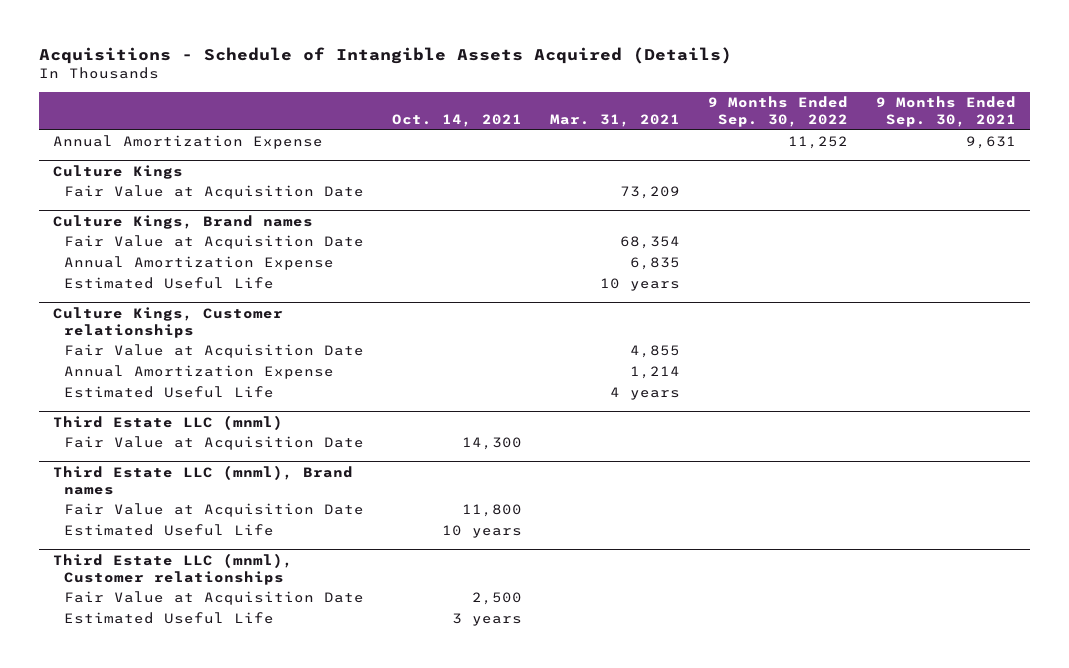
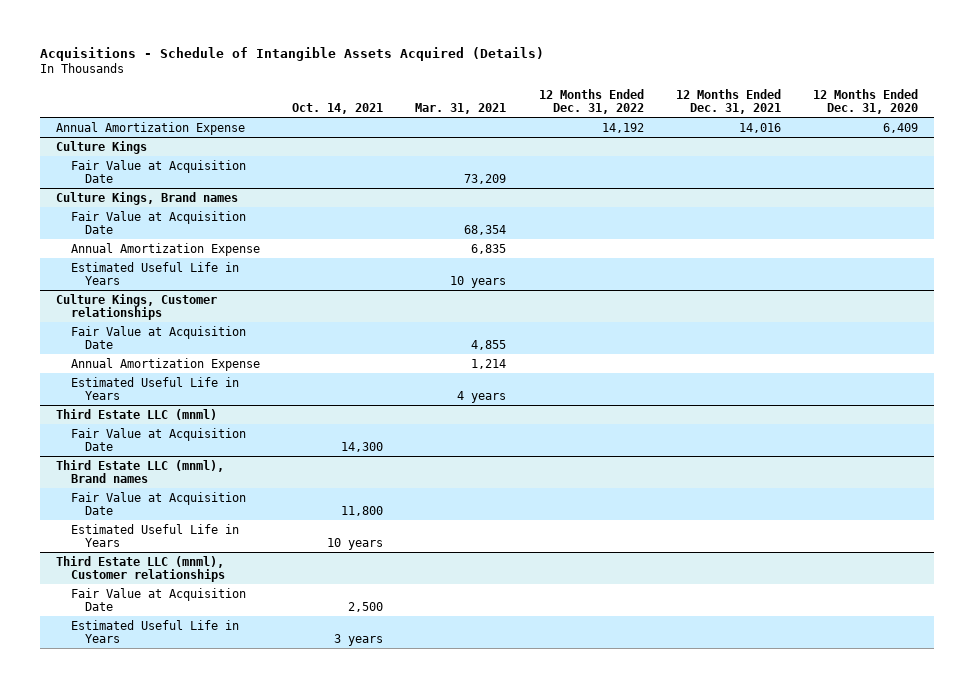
- | Oct. 14, 2021 | Mar. 31, 2021 | 9 Months Ended Sep. 30, 2022 | 9 Months Ended Sep. 30, 2021
+ | Oct. 14, 2021 | Mar. 31, 2021 | 12 Months Ended Dec. 31, 2022 | 12 Months Ended Dec. 31, 2021 | 12 Months Ended Dec. 31, 2020
@ Culture Kings, Brand names
- Estimated Useful Life | | 10 years | |
+ Estimated Useful Life in Years | | 10 years | | |
@ Culture Kings, Customer relationships
- Estimated Useful Life | | 4 years | |
+ Estimated Useful Life in Years | | 4 years | | |
@ Third Estate LLC (mnml), Brand names
- Estimated Useful Life | 10 years | | |
+ Estimated Useful Life in Years | 10 years | | | |
@ Third Estate LLC (mnml), Customer relationships
- Estimated Useful Life | 3 years | | |
+ Estimated Useful Life in Years | 3 years | | | |

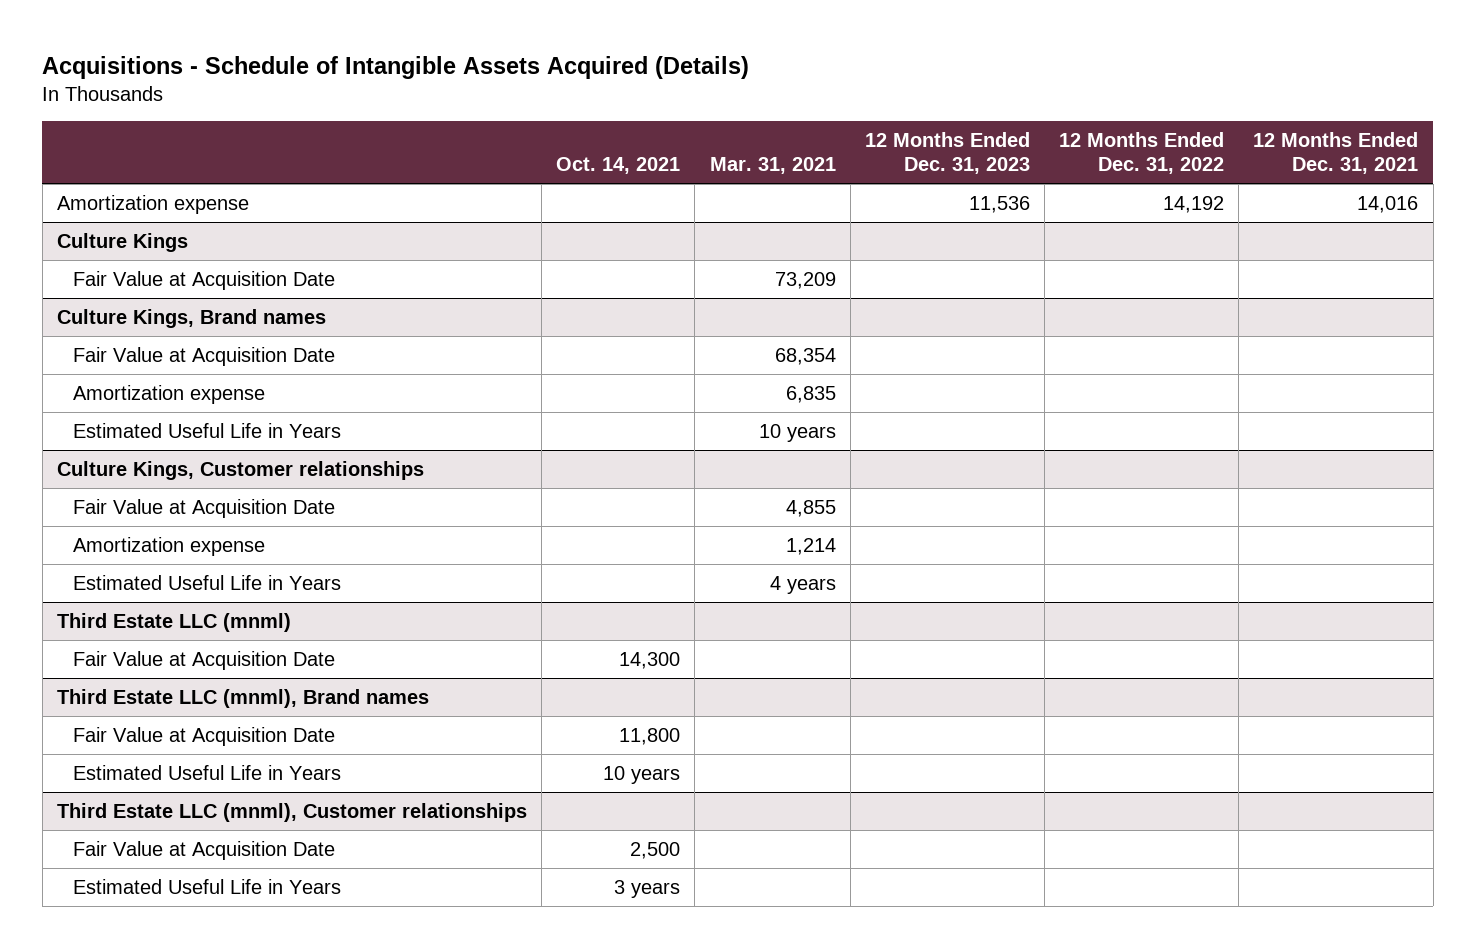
- | Oct. 14, 2021 | Mar. 31, 2021 | 12 Months Ended Dec. 31, 2022 | 12 Months Ended Dec. 31, 2021 | 12 Months Ended Dec. 31, 2020
+ | Oct. 14, 2021 | Mar. 31, 2021 | 12 Months Ended Dec. 31, 2023 | 12 Months Ended Dec. 31, 2022 | 12 Months Ended Dec. 31, 2021
- Annual Amortization Expense | | | 14,192 | 14,016 | 6,409
+ Amortization expense | | | 11,536 | 14,192 | 14,016
@ Culture Kings, Brand names
- Annual Amortization Expense | | 6,835 | | |
+ Amortization expense | | 6,835 | | |
@ Culture Kings, Customer relationships
- Annual Amortization Expense | | 1,214 | | |
+ Amortization expense | | 1,214 | | |

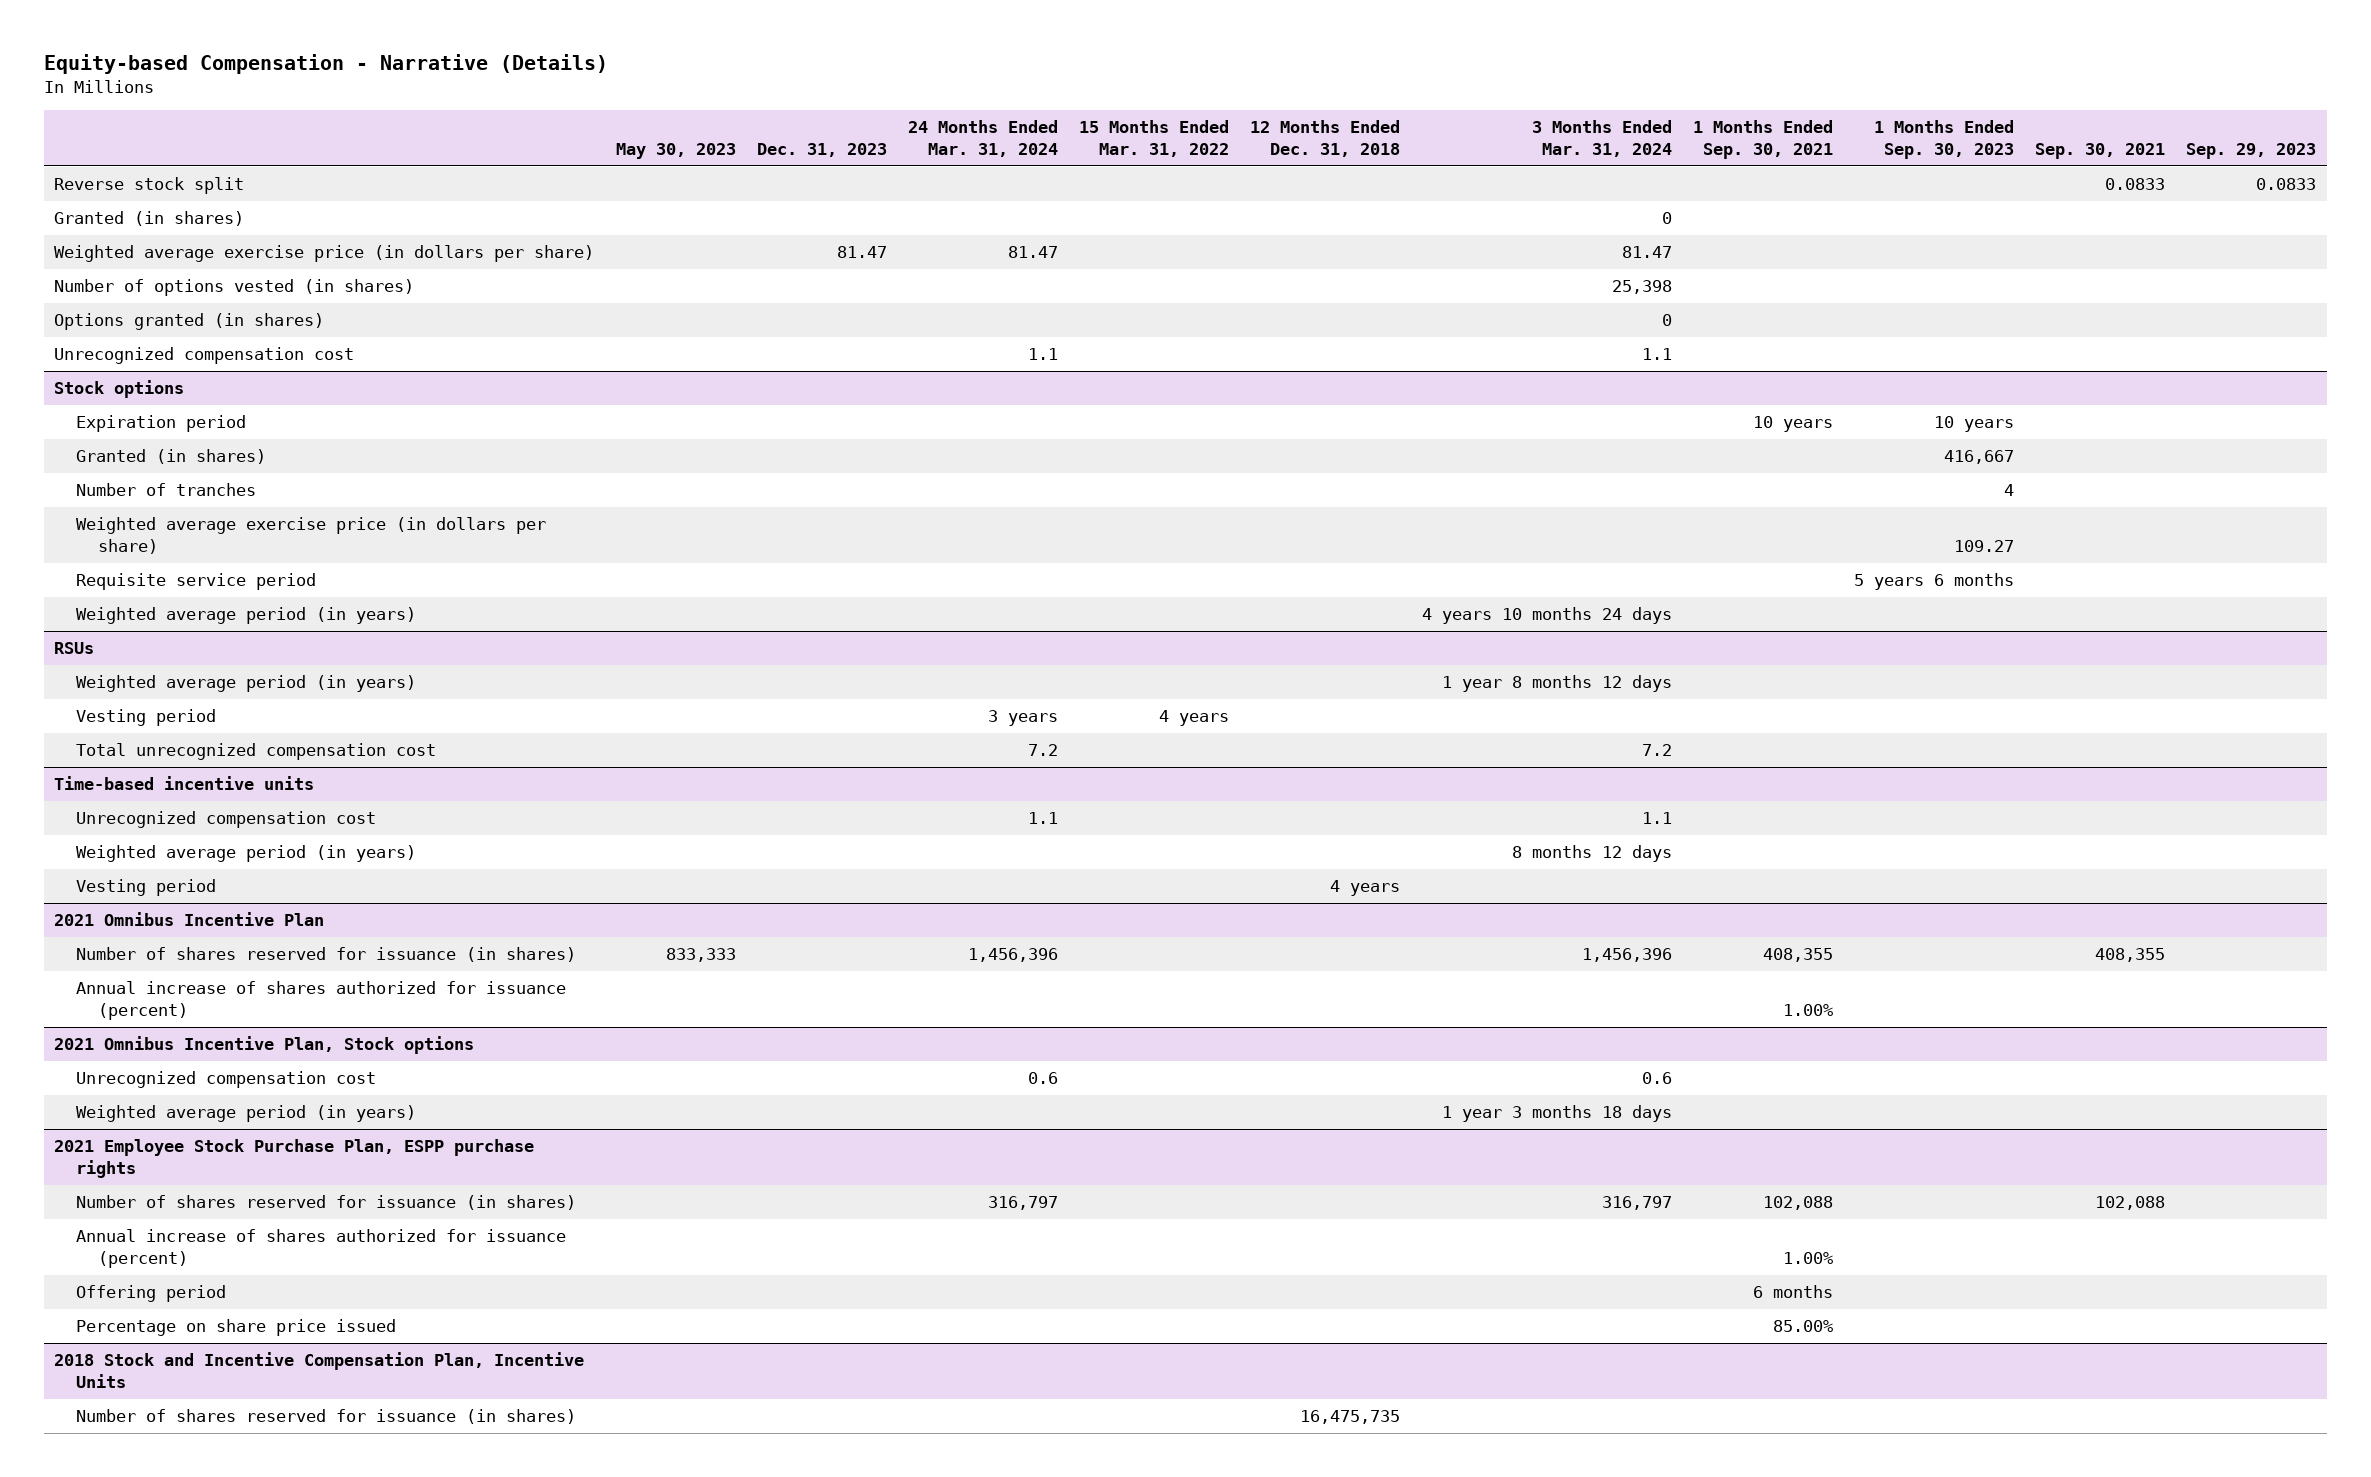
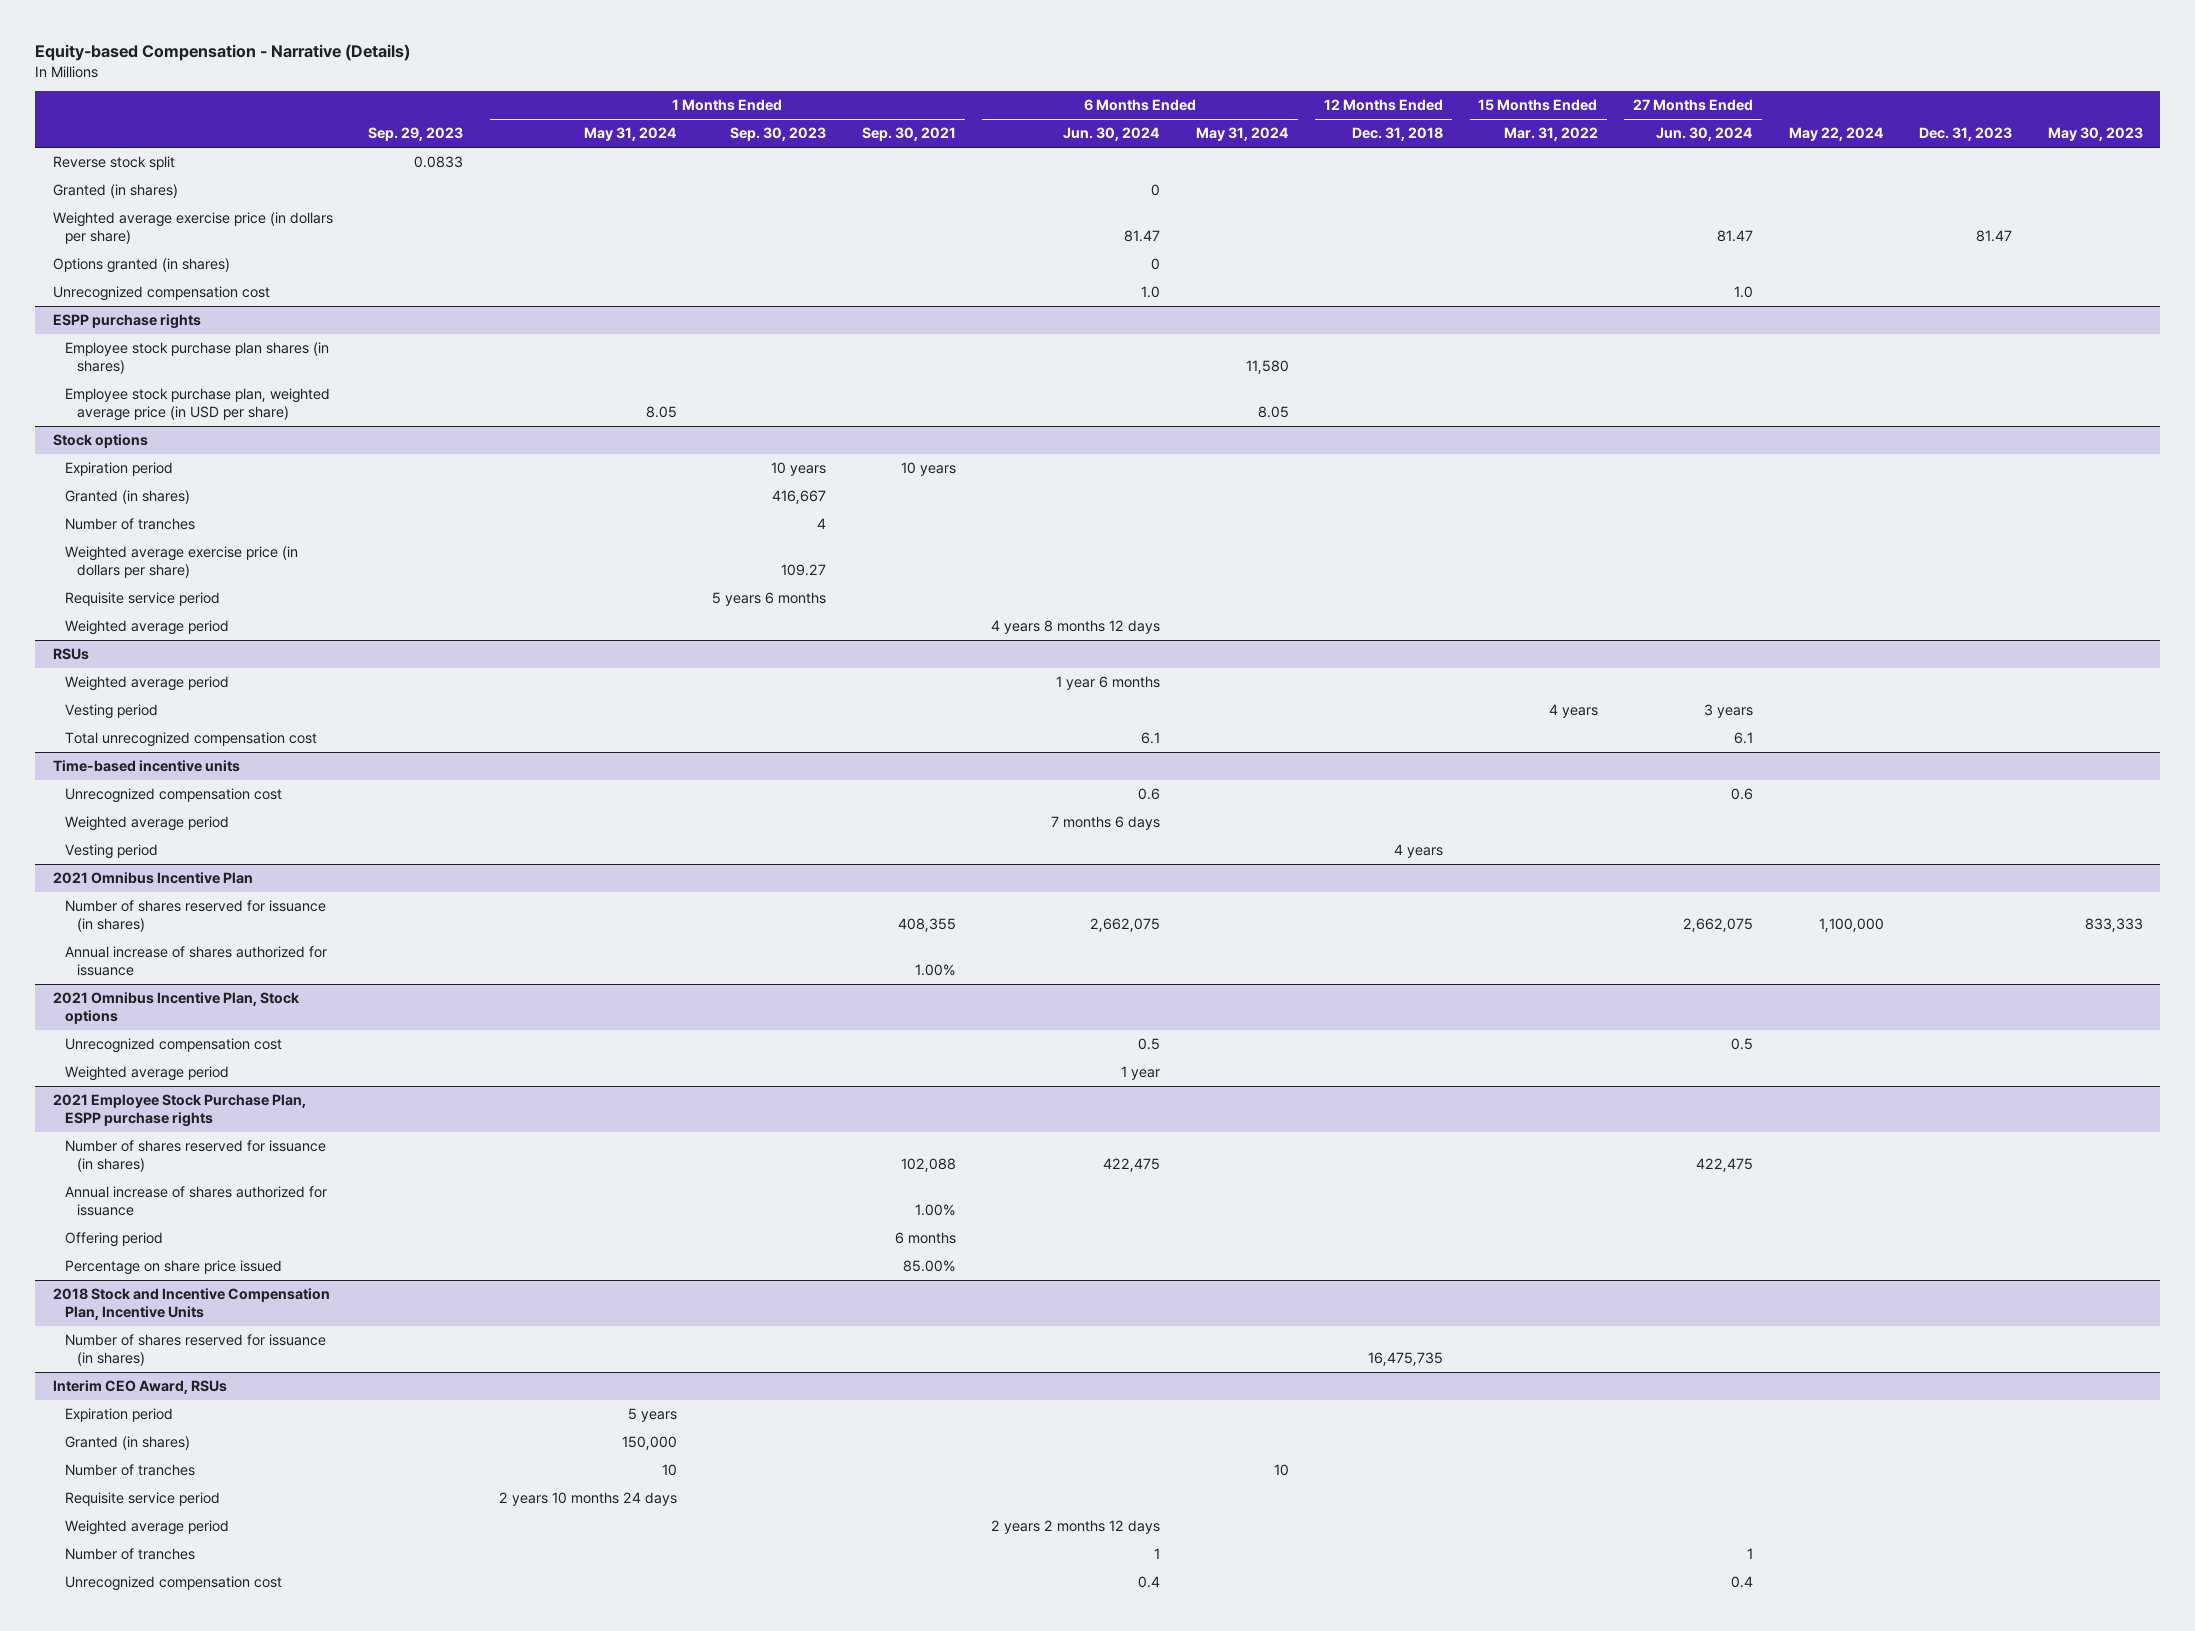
- | May 30, 2023 | Dec. 31, 2023 | 24 Months Ended Mar. 31, 2024 | 15 Months Ended Mar. 31, 2022 | 12 Months Ended Dec. 31, 2018 | 3 Months Ended Mar. 31, 2024 | 1 Months Ended Sep. 30, 2021 | 1 Months Ended Sep. 30, 2023 | Sep. 30, 2021 | Sep. 29, 2023
+ | Sep. 29, 2023 | 1 Months Ended May 31, 2024 | 1 Months Ended Sep. 30, 2023 | 1 Months Ended Sep. 30, 2021 | 6 Months Ended Jun. 30, 2024 | 6 Months Ended May 31, 2024 | 12 Months Ended Dec. 31, 2018 | 15 Months Ended Mar. 31, 2022 | 27 Months Ended Jun. 30, 2024 | May 22, 2024 | Dec. 31, 2023 | May 30, 2023
- Number of options vested (in shares) | | | | | | 25,398 | | | |
+ ESPP purchase rights
+ Employee stock purchase plan shares (in shares) | | | | | | 11,580 | | | | | |
+ Employee stock purchase plan, weighted average price (in USD per share) | | 8.05 | | | | 8.05 | | | | | |
@ Stock options
- Weighted average period (in years) | | | | | | 4 years 10 months 24 days | | | |
+ Weighted average period | | | | | 4 years 8 months 12 days | | | | | | |
@ RSUs
- Weighted average period (in years) | | | | | | 1 year 8 months 12 days | | | |
+ Weighted average period | | | | | 1 year 6 months | | | | | | |
@ Time-based incentive units
- Weighted average period (in years) | | | | | | 8 months 12 days | | | |
+ Weighted average period | | | | | 7 months 6 days | | | | | | |
@ 2021 Omnibus Incentive Plan
- Annual increase of shares authorized for issuance (percent) | | | | | | | 1.00% | | |
+ Annual increase of shares authorized for issuance | | | | 1.00% | | | | | | | |
@ 2021 Omnibus Incentive Plan, Stock options
- Weighted average period (in years) | | | | | | 1 year 3 months 18 days | | | |
+ Weighted average period | | | | | 1 year | | | | | | |
@ 2021 Employee Stock Purchase Plan, ESPP purchase rights
- Annual increase of shares authorized for issuance (percent) | | | | | | | 1.00% | | |
+ Annual increase of shares authorized for issuance | | | | 1.00% | | | | | | | |
+ Interim CEO Award, RSUs
+ Expiration period | | 5 years | | | | | | | | | |
+ Granted (in shares) | | 150,000 | | | | | | | | | |
+ Number of tranches | | 10 | | | | 10 | | | | | |
+ Requisite service period | | 2 years 10 months 24 days | | | | | | | | | |
+ Weighted average period | | | | | 2 years 2 months 12 days | | | | | | |
+ Number of tranches | | | | | 1 | | | | 1 | | |
+ Unrecognized compensation cost | | | | | 0.4 | | | | 0.4 | | |

